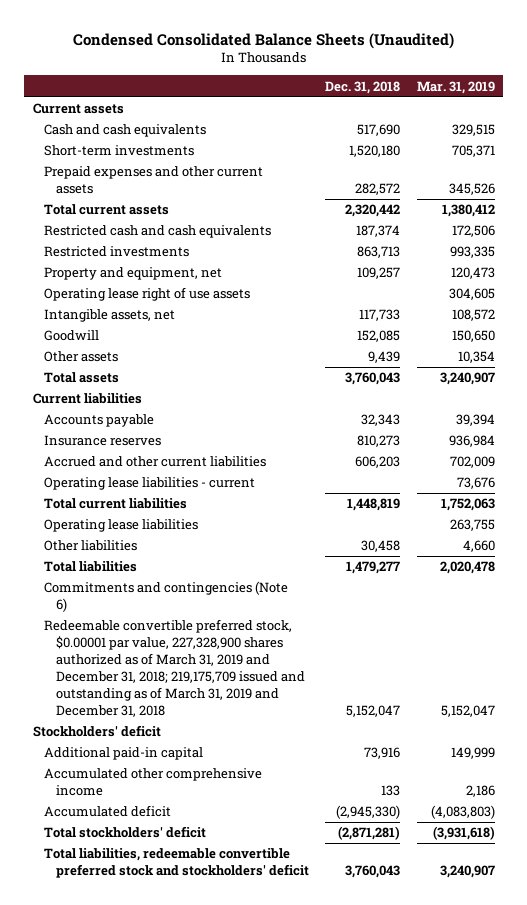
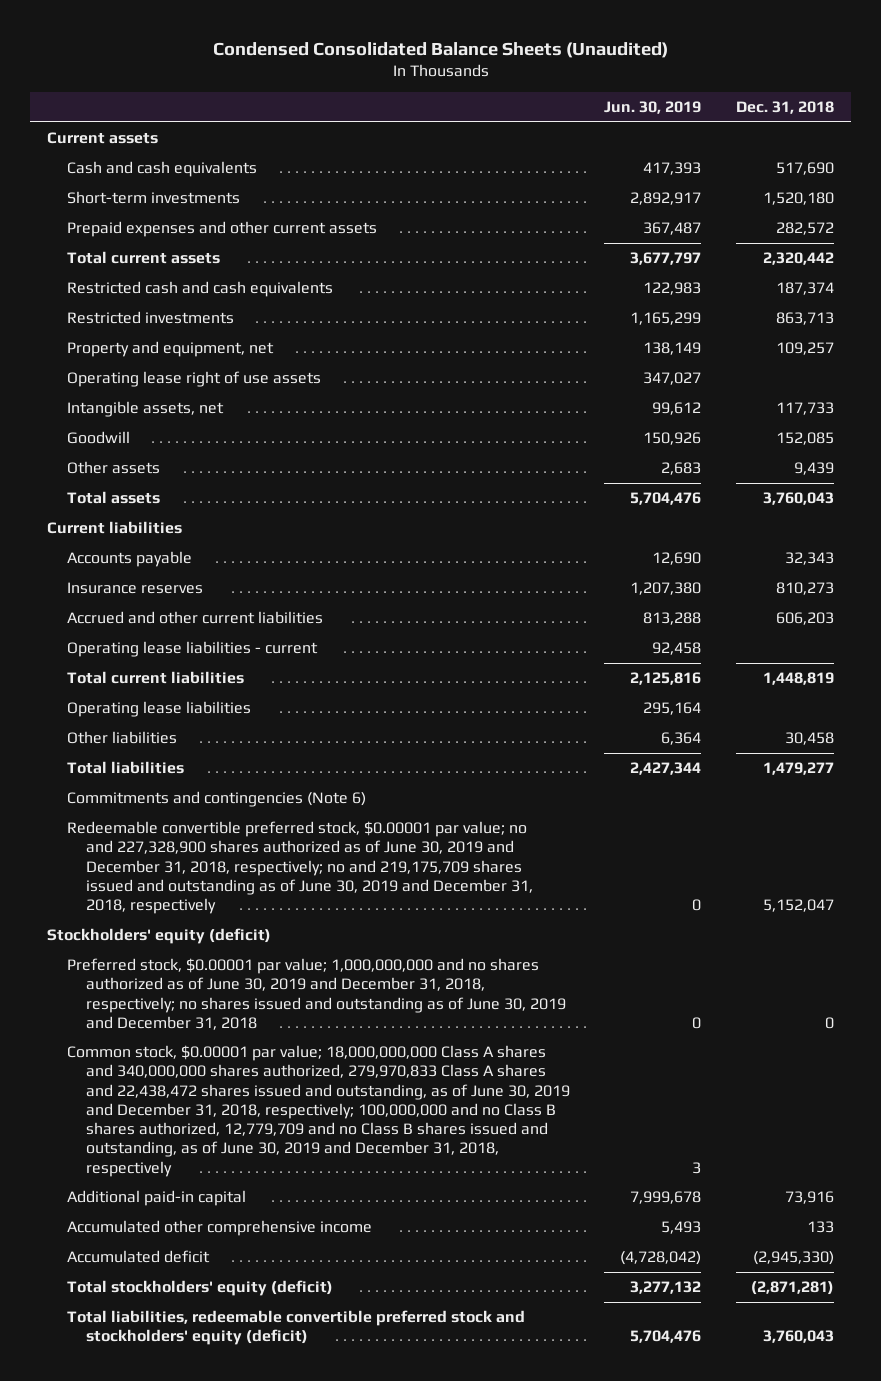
- | Dec. 31, 2018 | Mar. 31, 2019
+ | Jun. 30, 2019 | Dec. 31, 2018
- Redeemable convertible preferred stock, $0.00001 par value, 227,328,900 shares authorized as of March 31, 2019 and December 31, 2018; 219,175,709 issued and outstanding as of March 31, 2019 and December 31, 2018 | 5,152,047 | 5,152,047
- Stockholders' deficit
+ Redeemable convertible preferred stock, $0.00001 par value; no and 227,328,900 shares authorized as of June 30, 2019 and December 31, 2018, respectively; no and 219,175,709 shares issued and outstanding as of June 30, 2019 and December 31, 2018, respectively | 0 | 5,152,047
+ Stockholders' equity (deficit)
+ Preferred stock, $0.00001 par value; 1,000,000,000 and no shares authorized as of June 30, 2019 and December 31, 2018, respectively; no shares issued and outstanding as of June 30, 2019 and December 31, 2018 | 0 | 0
+ Common stock, $0.00001 par value; 18,000,000,000 Class A shares and 340,000,000 shares authorized, 279,970,833 Class A shares and 22,438,472 shares issued and outstanding, as of June 30, 2019 and December 31, 2018, respectively; 100,000,000 and no Class B shares authorized, 12,779,709 and no Class B shares issued and outstanding, as of June 30, 2019 and December 31, 2018, respectively | 3 |
- Total stockholders' deficit | (2,871,281) | (3,931,618)
- Total liabilities, redeemable convertible preferred stock and stockholders' deficit | 3,760,043 | 3,240,907
+ Total stockholders' equity (deficit) | 3,277,132 | (2,871,281)
+ Total liabilities, redeemable convertible preferred stock and stockholders' equity (deficit) | 5,704,476 | 3,760,043

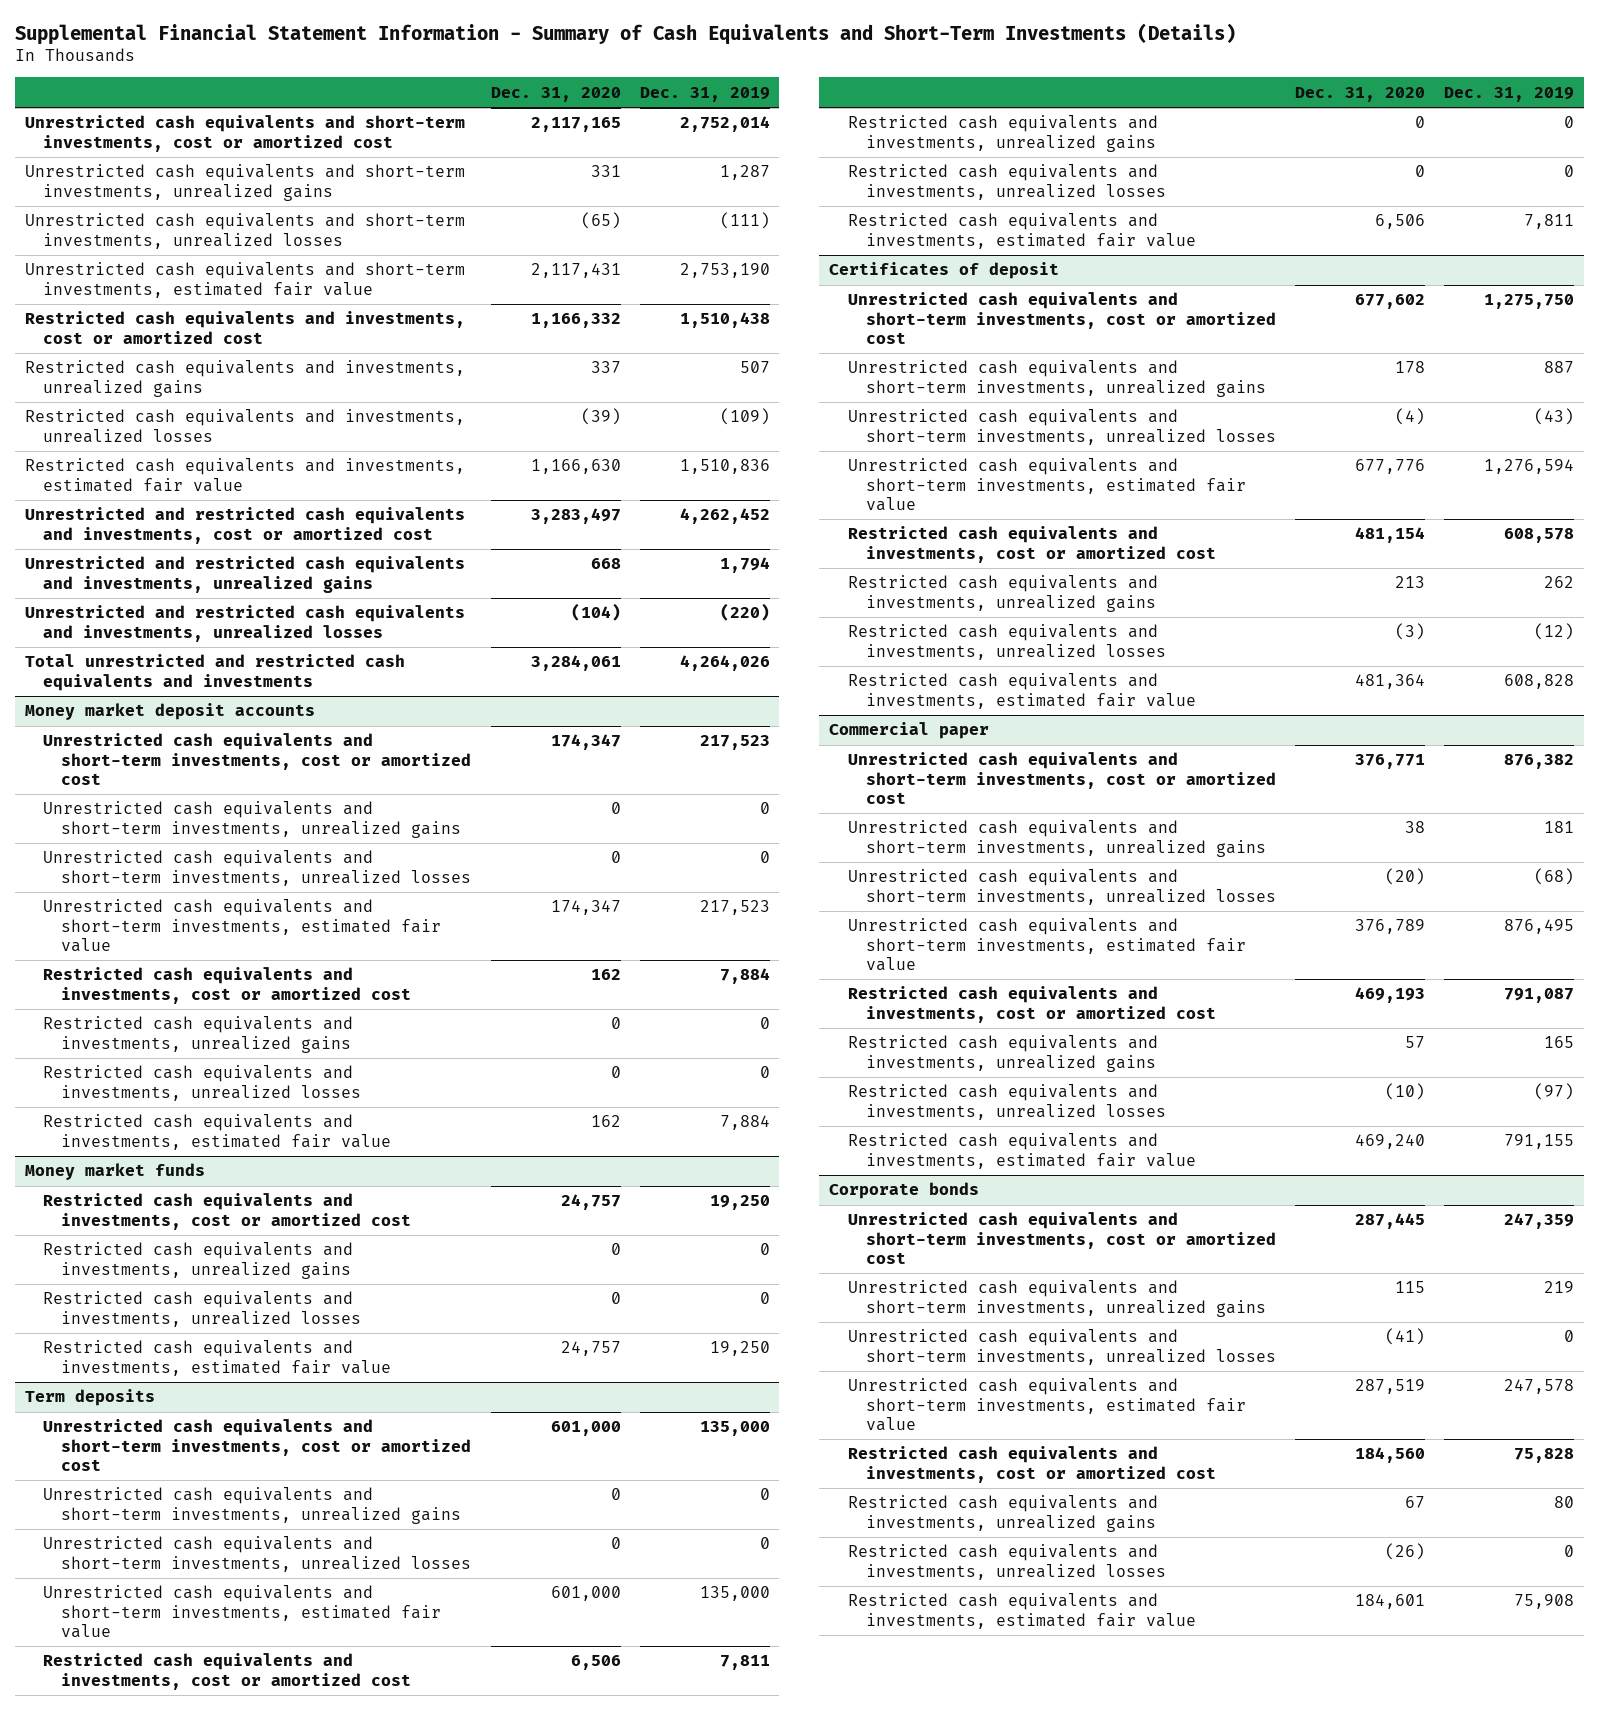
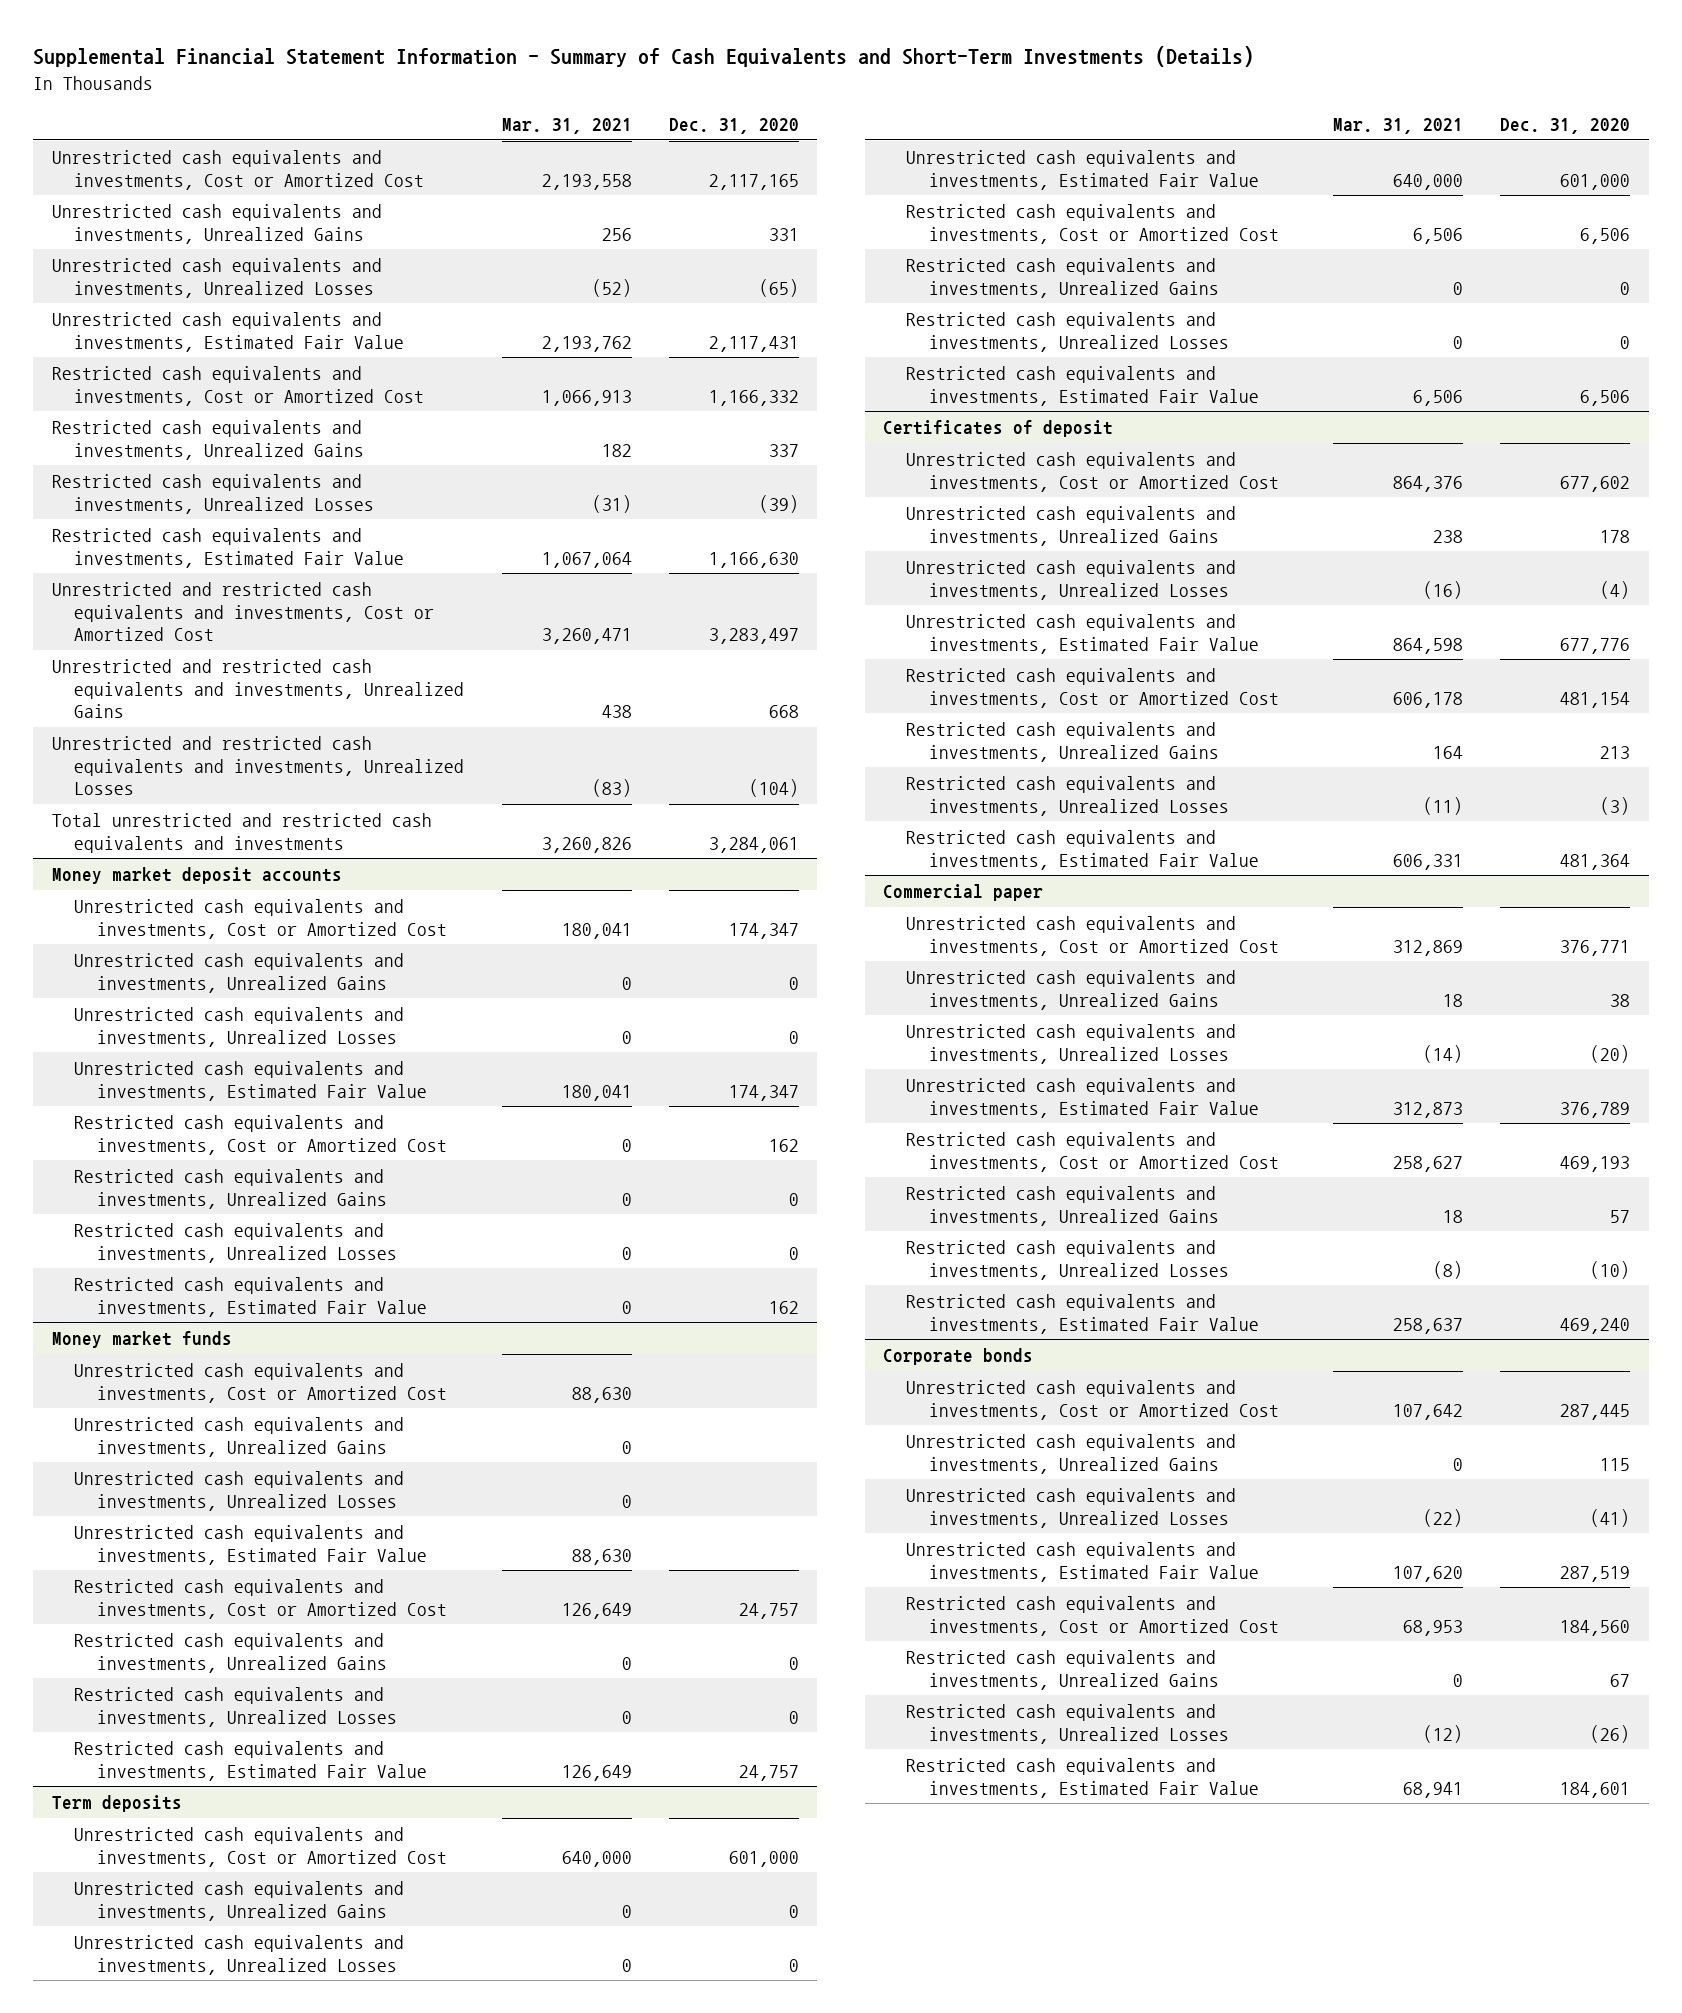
- | Dec. 31, 2020 | Dec. 31, 2019
+ | Mar. 31, 2021 | Dec. 31, 2020
- Unrestricted cash equivalents and short-term investments, cost or amortized cost | 2,117,165 | 2,752,014
- Unrestricted cash equivalents and short-term investments, unrealized gains | 331 | 1,287
- Unrestricted cash equivalents and short-term investments, unrealized losses | (65) | (111)
- Unrestricted cash equivalents and short-term investments, estimated fair value | 2,117,431 | 2,753,190
- Restricted cash equivalents and investments, cost or amortized cost | 1,166,332 | 1,510,438
- Restricted cash equivalents and investments, unrealized gains | 337 | 507
- Restricted cash equivalents and investments, unrealized losses | (39) | (109)
- Restricted cash equivalents and investments, estimated fair value | 1,166,630 | 1,510,836
- Unrestricted and restricted cash equivalents and investments, cost or amortized cost | 3,283,497 | 4,262,452
- Unrestricted and restricted cash equivalents and investments, unrealized gains | 668 | 1,794
- Unrestricted and restricted cash equivalents and investments, unrealized losses | (104) | (220)
+ Unrestricted cash equivalents and investments, Cost or Amortized Cost | 2,193,558 | 2,117,165
+ Unrestricted cash equivalents and investments, Unrealized Gains | 256 | 331
+ Unrestricted cash equivalents and investments, Unrealized Losses | (52) | (65)
+ Unrestricted cash equivalents and investments, Estimated Fair Value | 2,193,762 | 2,117,431
+ Restricted cash equivalents and investments, Cost or Amortized Cost | 1,066,913 | 1,166,332
+ Restricted cash equivalents and investments, Unrealized Gains | 182 | 337
+ Restricted cash equivalents and investments, Unrealized Losses | (31) | (39)
+ Restricted cash equivalents and investments, Estimated Fair Value | 1,067,064 | 1,166,630
+ Unrestricted and restricted cash equivalents and investments, Cost or Amortized Cost | 3,260,471 | 3,283,497
+ Unrestricted and restricted cash equivalents and investments, Unrealized Gains | 438 | 668
+ Unrestricted and restricted cash equivalents and investments, Unrealized Losses | (83) | (104)
@ Money market deposit accounts
- Unrestricted cash equivalents and short-term investments, cost or amortized cost | 174,347 | 217,523
- Unrestricted cash equivalents and short-term investments, unrealized gains | 0 | 0
- Unrestricted cash equivalents and short-term investments, unrealized losses | 0 | 0
- Unrestricted cash equivalents and short-term investments, estimated fair value | 174,347 | 217,523
- Restricted cash equivalents and investments, cost or amortized cost | 162 | 7,884
- Restricted cash equivalents and investments, unrealized gains | 0 | 0
- Restricted cash equivalents and investments, unrealized losses | 0 | 0
- Restricted cash equivalents and investments, estimated fair value | 162 | 7,884
+ Unrestricted cash equivalents and investments, Cost or Amortized Cost | 180,041 | 174,347
+ Unrestricted cash equivalents and investments, Unrealized Gains | 0 | 0
+ Unrestricted cash equivalents and investments, Unrealized Losses | 0 | 0
+ Unrestricted cash equivalents and investments, Estimated Fair Value | 180,041 | 174,347
+ Restricted cash equivalents and investments, Cost or Amortized Cost | 0 | 162
+ Restricted cash equivalents and investments, Unrealized Gains | 0 | 0
+ Restricted cash equivalents and investments, Unrealized Losses | 0 | 0
+ Restricted cash equivalents and investments, Estimated Fair Value | 0 | 162
@ Money market funds
- Restricted cash equivalents and investments, cost or amortized cost | 24,757 | 19,250
- Restricted cash equivalents and investments, unrealized gains | 0 | 0
- Restricted cash equivalents and investments, unrealized losses | 0 | 0
- Restricted cash equivalents and investments, estimated fair value | 24,757 | 19,250
+ Unrestricted cash equivalents and investments, Cost or Amortized Cost | 88,630 |
+ Unrestricted cash equivalents and investments, Unrealized Gains | 0 |
+ Unrestricted cash equivalents and investments, Unrealized Losses | 0 |
+ Unrestricted cash equivalents and investments, Estimated Fair Value | 88,630 |
+ Restricted cash equivalents and investments, Cost or Amortized Cost | 126,649 | 24,757
+ Restricted cash equivalents and investments, Unrealized Gains | 0 | 0
+ Restricted cash equivalents and investments, Unrealized Losses | 0 | 0
+ Restricted cash equivalents and investments, Estimated Fair Value | 126,649 | 24,757
@ Term deposits
- Unrestricted cash equivalents and short-term investments, cost or amortized cost | 601,000 | 135,000
- Unrestricted cash equivalents and short-term investments, unrealized gains | 0 | 0
- Unrestricted cash equivalents and short-term investments, unrealized losses | 0 | 0
- Unrestricted cash equivalents and short-term investments, estimated fair value | 601,000 | 135,000
- Restricted cash equivalents and investments, cost or amortized cost | 6,506 | 7,811
- Restricted cash equivalents and investments, unrealized gains | 0 | 0
- Restricted cash equivalents and investments, unrealized losses | 0 | 0
- Restricted cash equivalents and investments, estimated fair value | 6,506 | 7,811
+ Unrestricted cash equivalents and investments, Cost or Amortized Cost | 640,000 | 601,000
+ Unrestricted cash equivalents and investments, Unrealized Gains | 0 | 0
+ Unrestricted cash equivalents and investments, Unrealized Losses | 0 | 0
+ Unrestricted cash equivalents and investments, Estimated Fair Value | 640,000 | 601,000
+ Restricted cash equivalents and investments, Cost or Amortized Cost | 6,506 | 6,506
+ Restricted cash equivalents and investments, Unrealized Gains | 0 | 0
+ Restricted cash equivalents and investments, Unrealized Losses | 0 | 0
+ Restricted cash equivalents and investments, Estimated Fair Value | 6,506 | 6,506
@ Certificates of deposit
- Unrestricted cash equivalents and short-term investments, cost or amortized cost | 677,602 | 1,275,750
- Unrestricted cash equivalents and short-term investments, unrealized gains | 178 | 887
- Unrestricted cash equivalents and short-term investments, unrealized losses | (4) | (43)
- Unrestricted cash equivalents and short-term investments, estimated fair value | 677,776 | 1,276,594
- Restricted cash equivalents and investments, cost or amortized cost | 481,154 | 608,578
- Restricted cash equivalents and investments, unrealized gains | 213 | 262
- Restricted cash equivalents and investments, unrealized losses | (3) | (12)
- Restricted cash equivalents and investments, estimated fair value | 481,364 | 608,828
+ Unrestricted cash equivalents and investments, Cost or Amortized Cost | 864,376 | 677,602
+ Unrestricted cash equivalents and investments, Unrealized Gains | 238 | 178
+ Unrestricted cash equivalents and investments, Unrealized Losses | (16) | (4)
+ Unrestricted cash equivalents and investments, Estimated Fair Value | 864,598 | 677,776
+ Restricted cash equivalents and investments, Cost or Amortized Cost | 606,178 | 481,154
+ Restricted cash equivalents and investments, Unrealized Gains | 164 | 213
+ Restricted cash equivalents and investments, Unrealized Losses | (11) | (3)
+ Restricted cash equivalents and investments, Estimated Fair Value | 606,331 | 481,364
@ Commercial paper
- Unrestricted cash equivalents and short-term investments, cost or amortized cost | 376,771 | 876,382
- Unrestricted cash equivalents and short-term investments, unrealized gains | 38 | 181
- Unrestricted cash equivalents and short-term investments, unrealized losses | (20) | (68)
- Unrestricted cash equivalents and short-term investments, estimated fair value | 376,789 | 876,495
- Restricted cash equivalents and investments, cost or amortized cost | 469,193 | 791,087
- Restricted cash equivalents and investments, unrealized gains | 57 | 165
- Restricted cash equivalents and investments, unrealized losses | (10) | (97)
- Restricted cash equivalents and investments, estimated fair value | 469,240 | 791,155
+ Unrestricted cash equivalents and investments, Cost or Amortized Cost | 312,869 | 376,771
+ Unrestricted cash equivalents and investments, Unrealized Gains | 18 | 38
+ Unrestricted cash equivalents and investments, Unrealized Losses | (14) | (20)
+ Unrestricted cash equivalents and investments, Estimated Fair Value | 312,873 | 376,789
+ Restricted cash equivalents and investments, Cost or Amortized Cost | 258,627 | 469,193
+ Restricted cash equivalents and investments, Unrealized Gains | 18 | 57
+ Restricted cash equivalents and investments, Unrealized Losses | (8) | (10)
+ Restricted cash equivalents and investments, Estimated Fair Value | 258,637 | 469,240
@ Corporate bonds
- Unrestricted cash equivalents and short-term investments, cost or amortized cost | 287,445 | 247,359
- Unrestricted cash equivalents and short-term investments, unrealized gains | 115 | 219
- Unrestricted cash equivalents and short-term investments, unrealized losses | (41) | 0
- Unrestricted cash equivalents and short-term investments, estimated fair value | 287,519 | 247,578
- Restricted cash equivalents and investments, cost or amortized cost | 184,560 | 75,828
- Restricted cash equivalents and investments, unrealized gains | 67 | 80
- Restricted cash equivalents and investments, unrealized losses | (26) | 0
- Restricted cash equivalents and investments, estimated fair value | 184,601 | 75,908
+ Unrestricted cash equivalents and investments, Cost or Amortized Cost | 107,642 | 287,445
+ Unrestricted cash equivalents and investments, Unrealized Gains | 0 | 115
+ Unrestricted cash equivalents and investments, Unrealized Losses | (22) | (41)
+ Unrestricted cash equivalents and investments, Estimated Fair Value | 107,620 | 287,519
+ Restricted cash equivalents and investments, Cost or Amortized Cost | 68,953 | 184,560
+ Restricted cash equivalents and investments, Unrealized Gains | 0 | 67
+ Restricted cash equivalents and investments, Unrealized Losses | (12) | (26)
+ Restricted cash equivalents and investments, Estimated Fair Value | 68,941 | 184,601

